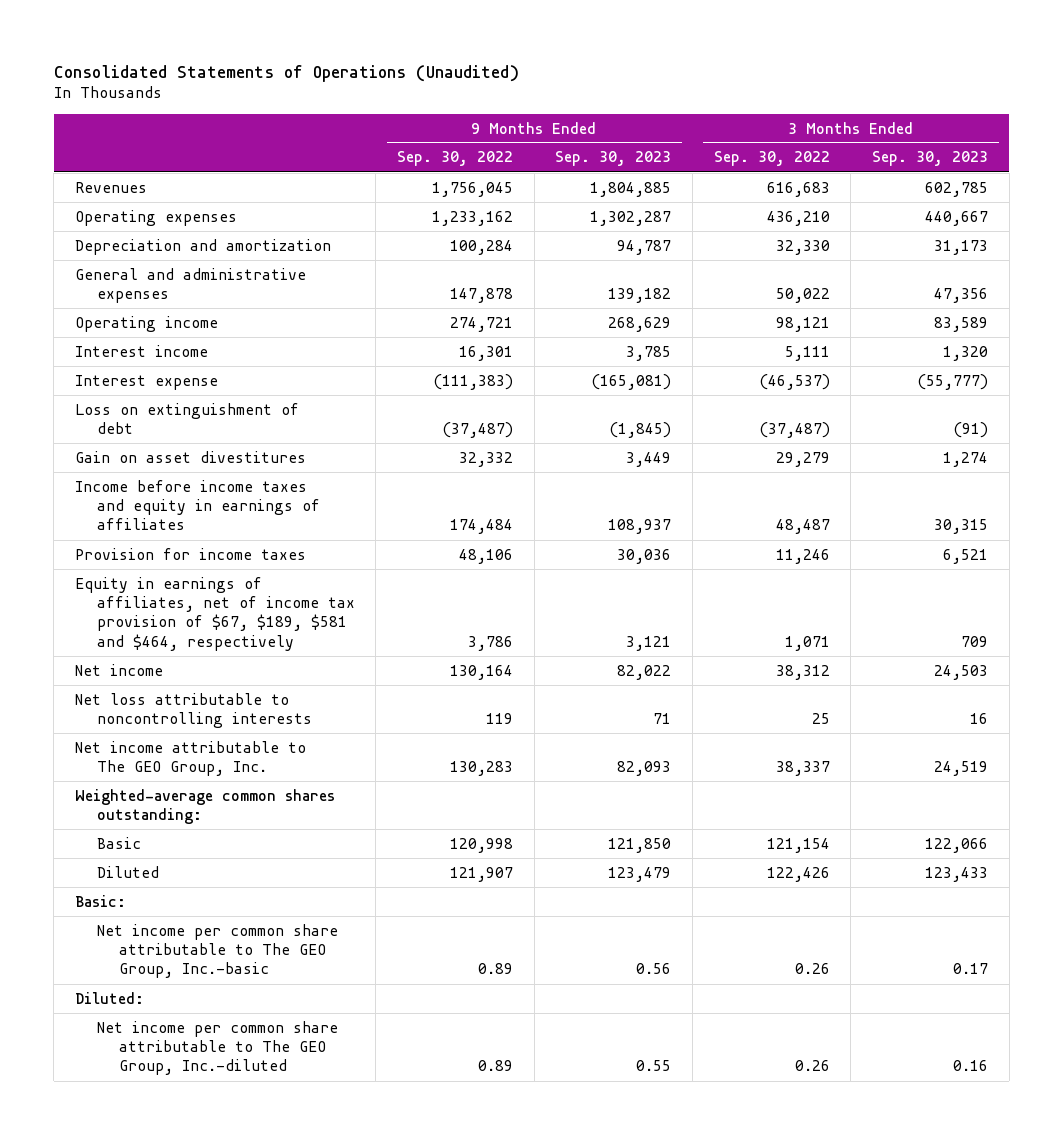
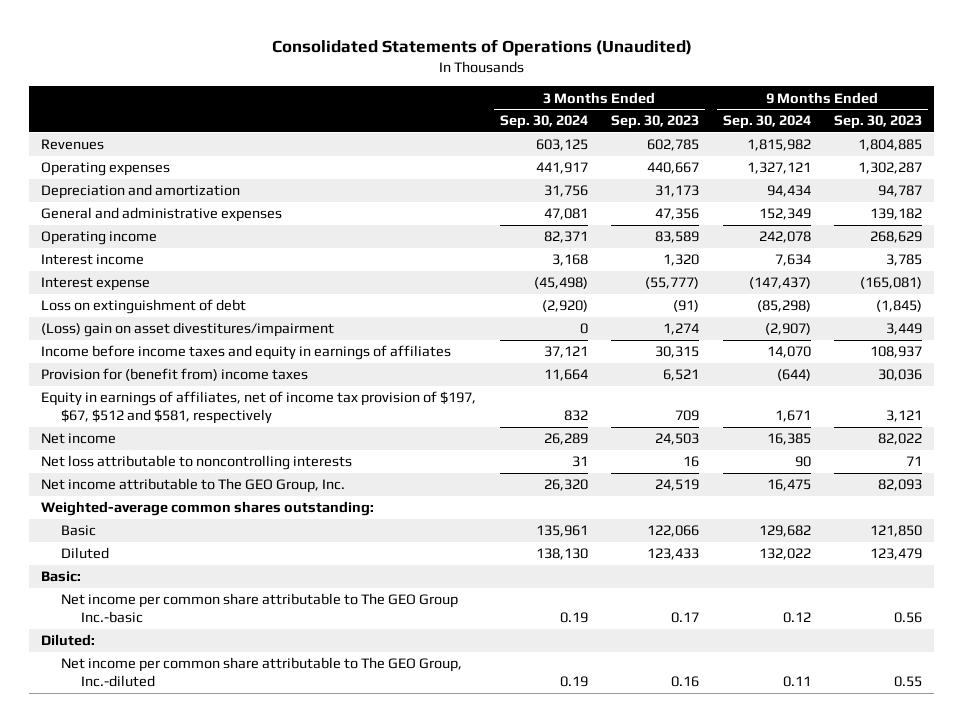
- | 9 Months Ended Sep. 30, 2022 | 9 Months Ended Sep. 30, 2023 | 3 Months Ended Sep. 30, 2022 | 3 Months Ended Sep. 30, 2023
+ | 3 Months Ended Sep. 30, 2024 | 3 Months Ended Sep. 30, 2023 | 9 Months Ended Sep. 30, 2024 | 9 Months Ended Sep. 30, 2023
- Gain on asset divestitures | 32,332 | 3,449 | 29,279 | 1,274
+ (Loss) gain on asset divestitures/impairment | 0 | 1,274 | (2,907) | 3,449
- Provision for income taxes | 48,106 | 30,036 | 11,246 | 6,521
- Equity in earnings of affiliates, net of income tax provision of $67, $189, $581 and $464, respectively | 3,786 | 3,121 | 1,071 | 709
+ Provision for (benefit from) income taxes | 11,664 | 6,521 | (644) | 30,036
+ Equity in earnings of affiliates, net of income tax provision of $197, $67, $512 and $581, respectively | 832 | 709 | 1,671 | 3,121
- Net income per common share attributable to The GEO Group, Inc.-basic | 0.89 | 0.56 | 0.26 | 0.17
+ Net income per common share attributable to The GEO Group Inc.-basic | 0.19 | 0.17 | 0.12 | 0.56

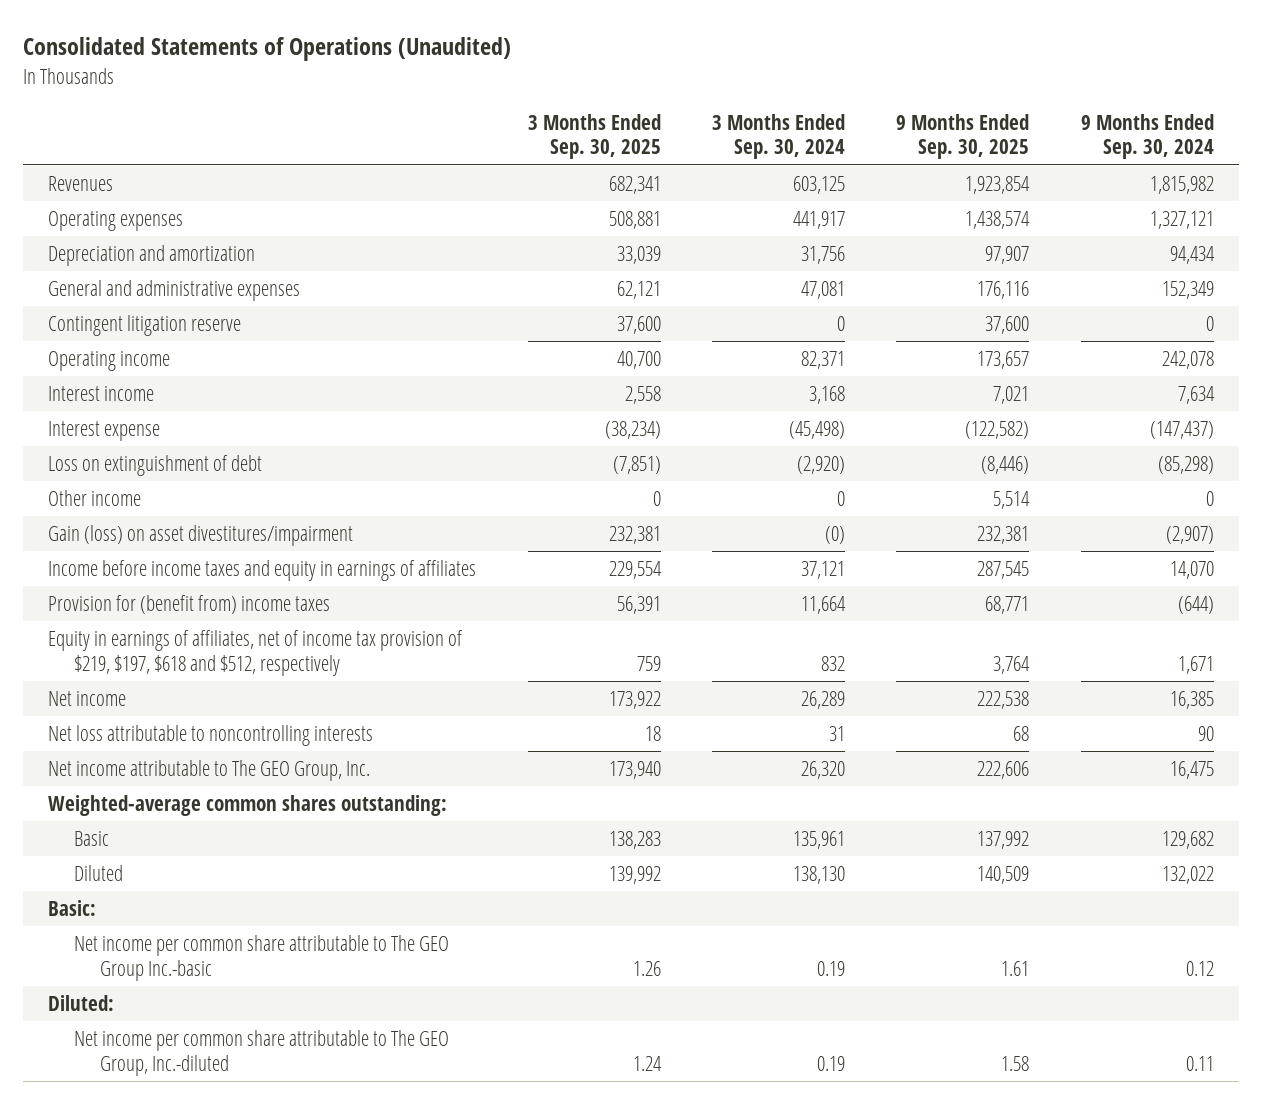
- | 3 Months Ended Sep. 30, 2024 | 3 Months Ended Sep. 30, 2023 | 9 Months Ended Sep. 30, 2024 | 9 Months Ended Sep. 30, 2023
+ | 3 Months Ended Sep. 30, 2025 | 3 Months Ended Sep. 30, 2024 | 9 Months Ended Sep. 30, 2025 | 9 Months Ended Sep. 30, 2024
+ Contingent litigation reserve | 37,600 | 0 | 37,600 | 0
- (Loss) gain on asset divestitures/impairment | 0 | 1,274 | (2,907) | 3,449
+ Other income | 0 | 0 | 5,514 | 0
+ Gain (loss) on asset divestitures/impairment | 232,381 | (0) | 232,381 | (2,907)
- Equity in earnings of affiliates, net of income tax provision of $197, $67, $512 and $581, respectively | 832 | 709 | 1,671 | 3,121
+ Equity in earnings of affiliates, net of income tax provision of $219, $197, $618 and $512, respectively | 759 | 832 | 3,764 | 1,671

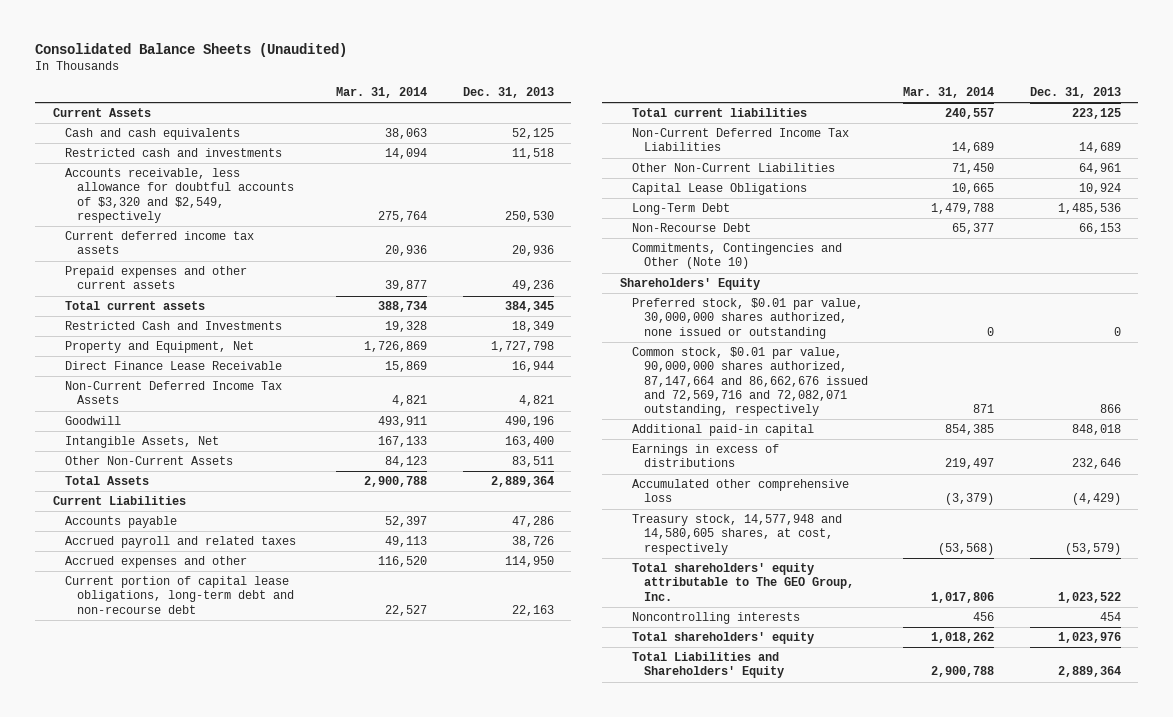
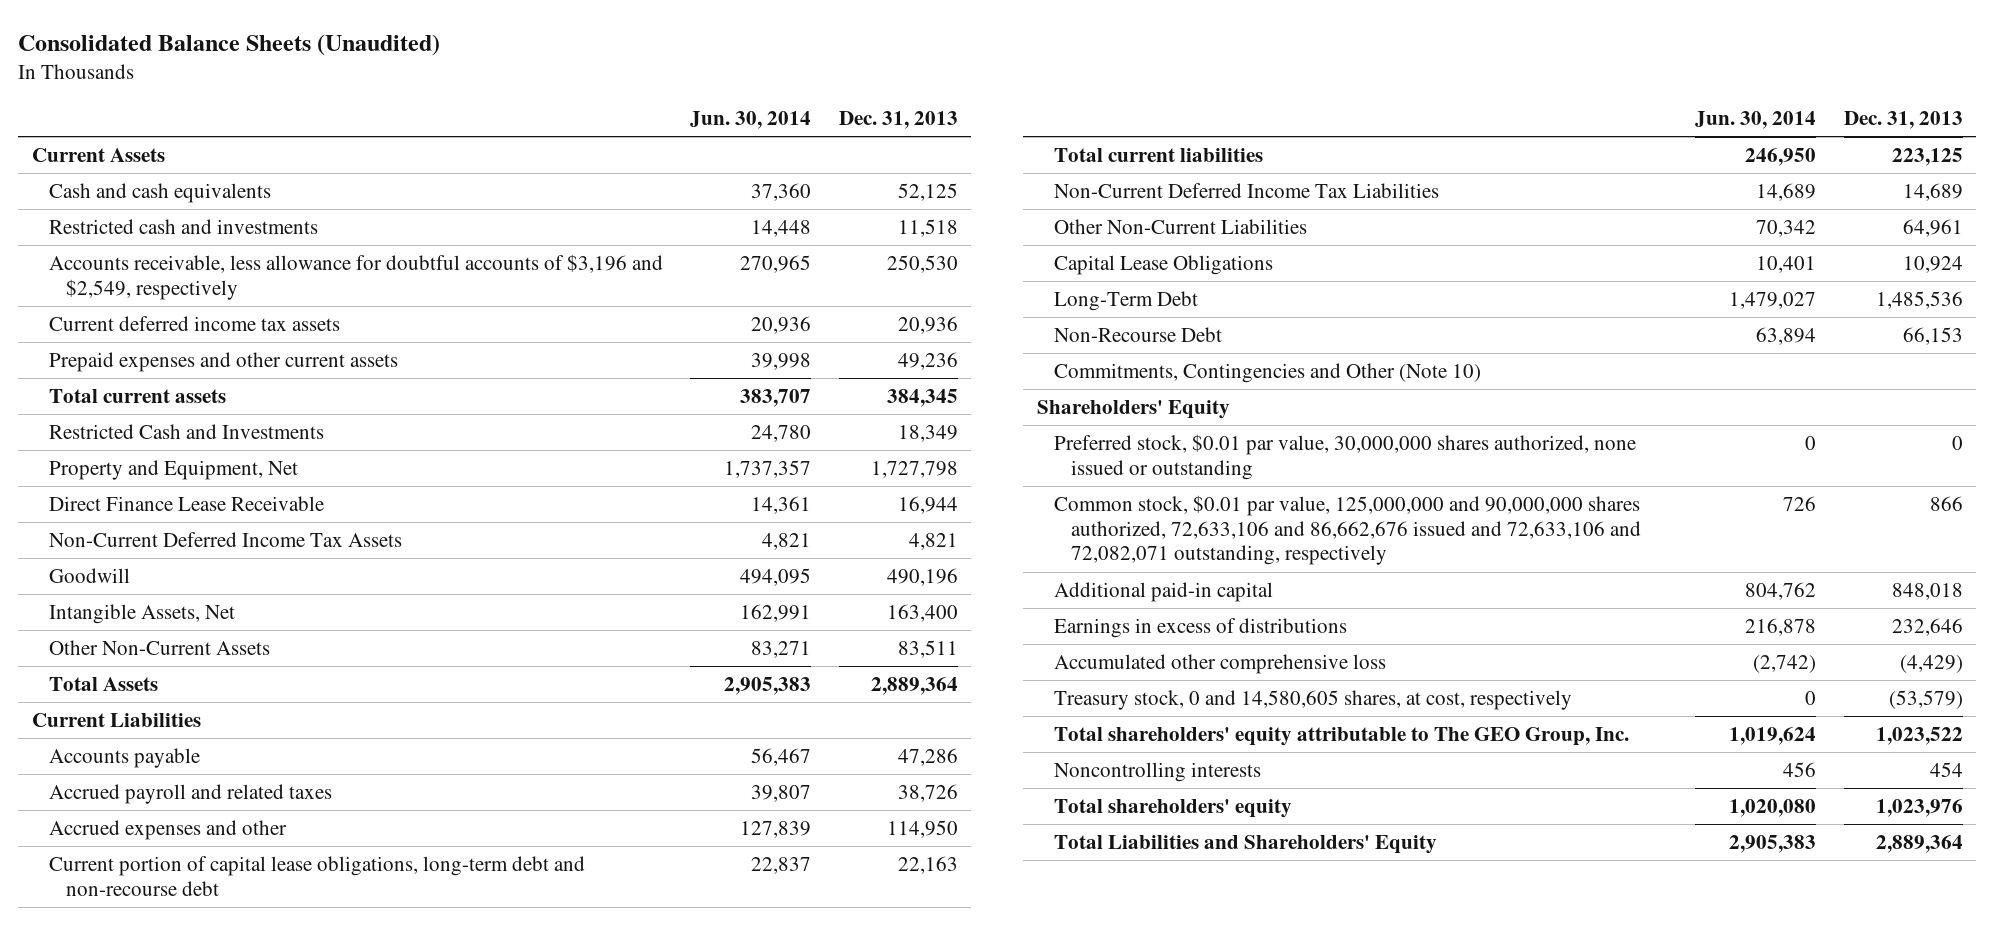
- | Mar. 31, 2014 | Dec. 31, 2013
+ | Jun. 30, 2014 | Dec. 31, 2013
- Accounts receivable, less allowance for doubtful accounts of $3,320 and $2,549, respectively | 275,764 | 250,530
+ Accounts receivable, less allowance for doubtful accounts of $3,196 and $2,549, respectively | 270,965 | 250,530
- Common stock, $0.01 par value, 90,000,000 shares authorized, 87,147,664 and 86,662,676 issued and 72,569,716 and 72,082,071 outstanding, respectively | 871 | 866
+ Common stock, $0.01 par value, 125,000,000 and 90,000,000 shares authorized, 72,633,106 and 86,662,676 issued and 72,633,106 and 72,082,071 outstanding, respectively | 726 | 866
- Treasury stock, 14,577,948 and 14,580,605 shares, at cost, respectively | (53,568) | (53,579)
+ Treasury stock, 0 and 14,580,605 shares, at cost, respectively | 0 | (53,579)

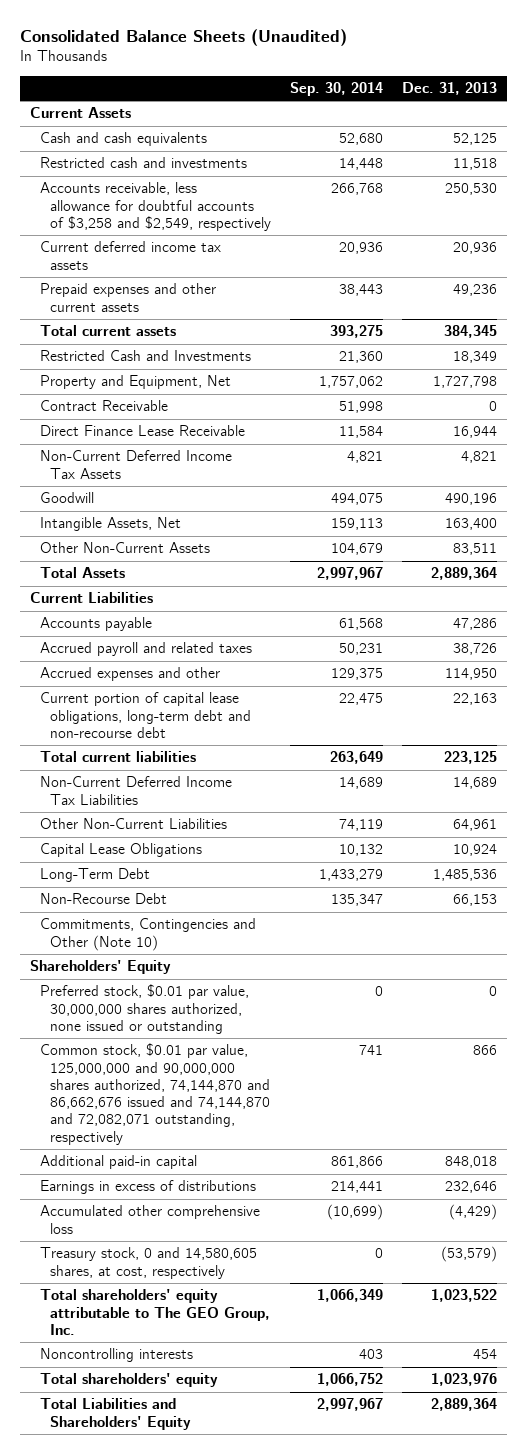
- | Jun. 30, 2014 | Dec. 31, 2013
+ | Sep. 30, 2014 | Dec. 31, 2013
- Accounts receivable, less allowance for doubtful accounts of $3,196 and $2,549, respectively | 270,965 | 250,530
+ Accounts receivable, less allowance for doubtful accounts of $3,258 and $2,549, respectively | 266,768 | 250,530
+ Contract Receivable | 51,998 | 0
- Common stock, $0.01 par value, 125,000,000 and 90,000,000 shares authorized, 72,633,106 and 86,662,676 issued and 72,633,106 and 72,082,071 outstanding, respectively | 726 | 866
+ Common stock, $0.01 par value, 125,000,000 and 90,000,000 shares authorized, 74,144,870 and 86,662,676 issued and 74,144,870 and 72,082,071 outstanding, respectively | 741 | 866

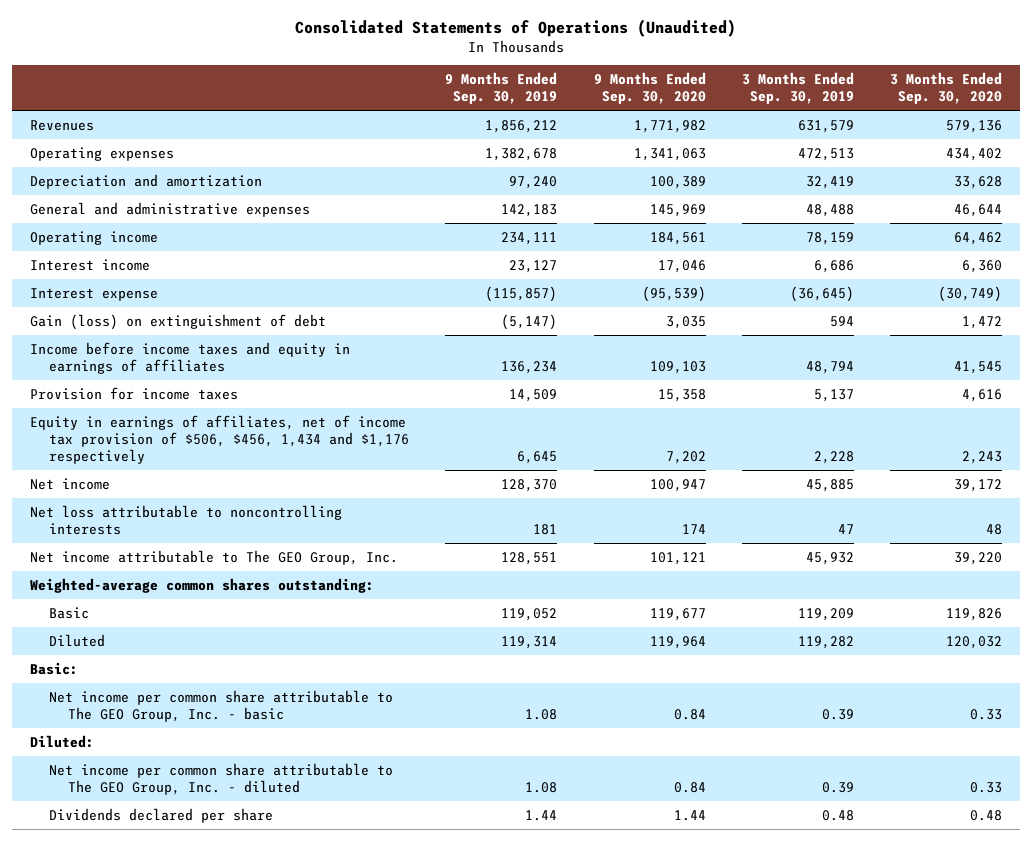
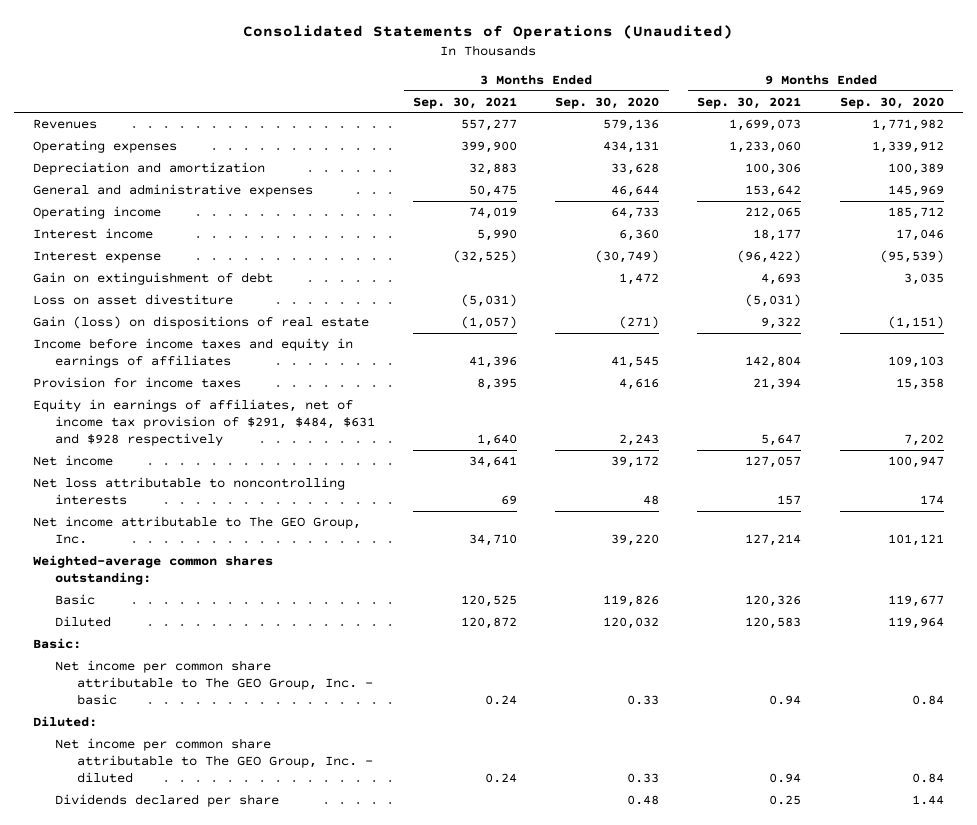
- | 9 Months Ended Sep. 30, 2019 | 9 Months Ended Sep. 30, 2020 | 3 Months Ended Sep. 30, 2019 | 3 Months Ended Sep. 30, 2020
+ | 3 Months Ended Sep. 30, 2021 | 3 Months Ended Sep. 30, 2020 | 9 Months Ended Sep. 30, 2021 | 9 Months Ended Sep. 30, 2020
- Operating expenses | 1,382,678 | 1,341,063 | 472,513 | 434,402
+ Operating expenses | 399,900 | 434,131 | 1,233,060 | 1,339,912
- Operating income | 234,111 | 184,561 | 78,159 | 64,462
+ Operating income | 74,019 | 64,733 | 212,065 | 185,712
- Gain (loss) on extinguishment of debt | (5,147) | 3,035 | 594 | 1,472
+ Gain on extinguishment of debt | | 1,472 | 4,693 | 3,035
+ Loss on asset divestiture | (5,031) | | (5,031) |
+ Gain (loss) on dispositions of real estate | (1,057) | (271) | 9,322 | (1,151)
- Equity in earnings of affiliates, net of income tax provision of $506, $456, 1,434 and $1,176 respectively | 6,645 | 7,202 | 2,228 | 2,243
+ Equity in earnings of affiliates, net of income tax provision of $291, $484, $631 and $928 respectively | 1,640 | 2,243 | 5,647 | 7,202

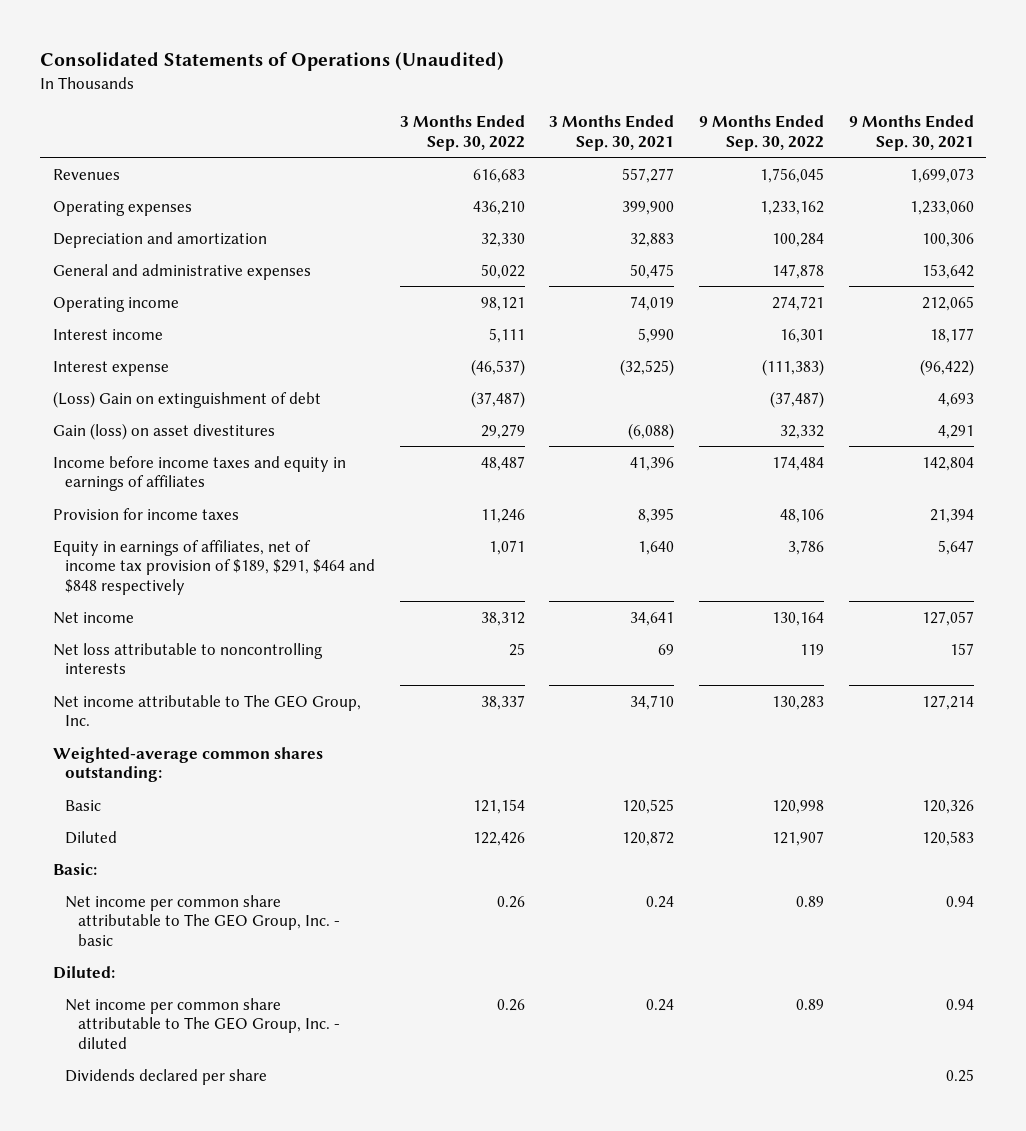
- | 3 Months Ended Sep. 30, 2021 | 3 Months Ended Sep. 30, 2020 | 9 Months Ended Sep. 30, 2021 | 9 Months Ended Sep. 30, 2020
+ | 3 Months Ended Sep. 30, 2022 | 3 Months Ended Sep. 30, 2021 | 9 Months Ended Sep. 30, 2022 | 9 Months Ended Sep. 30, 2021
- Gain on extinguishment of debt | | 1,472 | 4,693 | 3,035
- Loss on asset divestiture | (5,031) | | (5,031) |
- Gain (loss) on dispositions of real estate | (1,057) | (271) | 9,322 | (1,151)
+ (Loss) Gain on extinguishment of debt | (37,487) | | (37,487) | 4,693
+ Gain (loss) on asset divestitures | 29,279 | (6,088) | 32,332 | 4,291
- Equity in earnings of affiliates, net of income tax provision of $291, $484, $631 and $928 respectively | 1,640 | 2,243 | 5,647 | 7,202
+ Equity in earnings of affiliates, net of income tax provision of $189, $291, $464 and $848 respectively | 1,071 | 1,640 | 3,786 | 5,647

